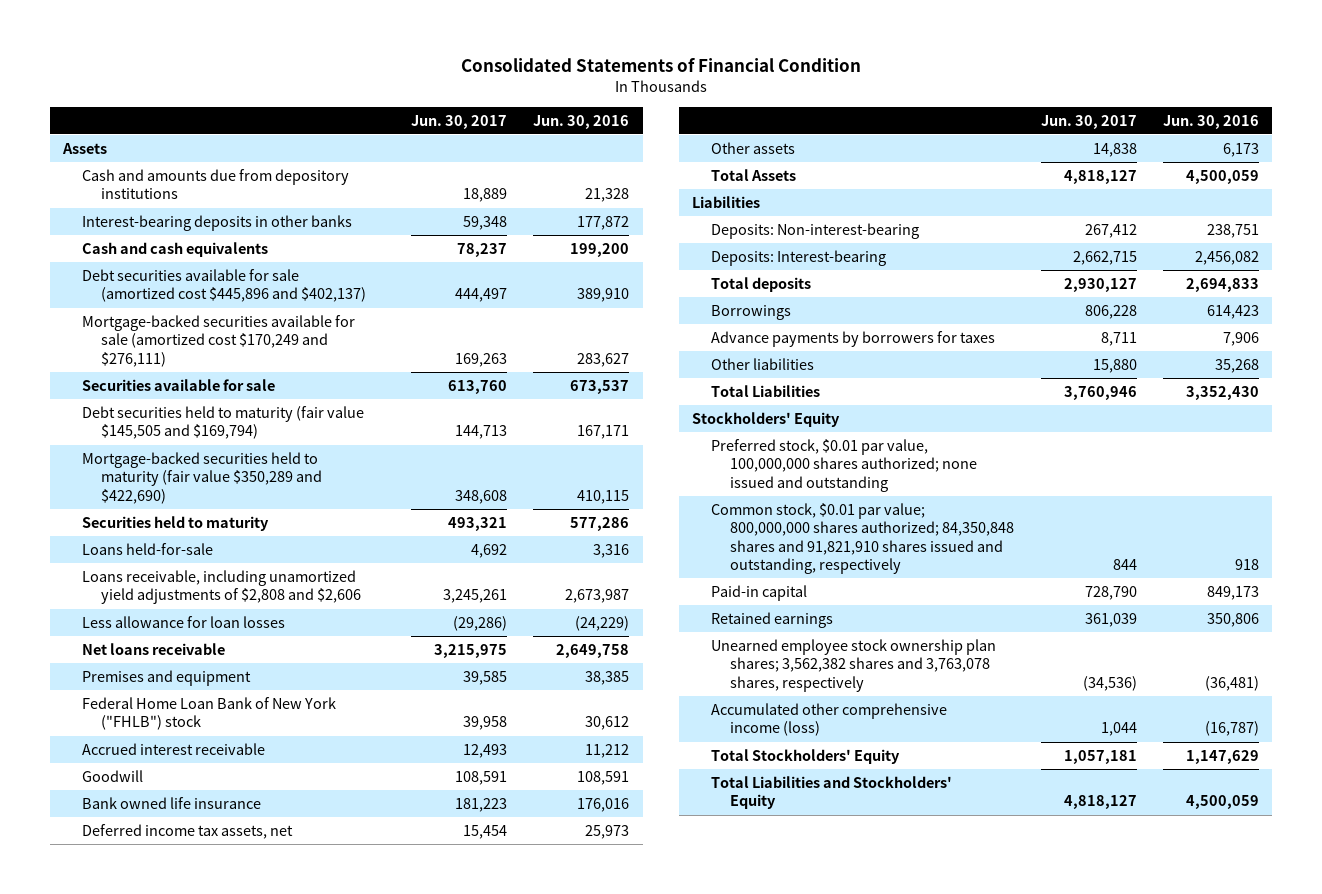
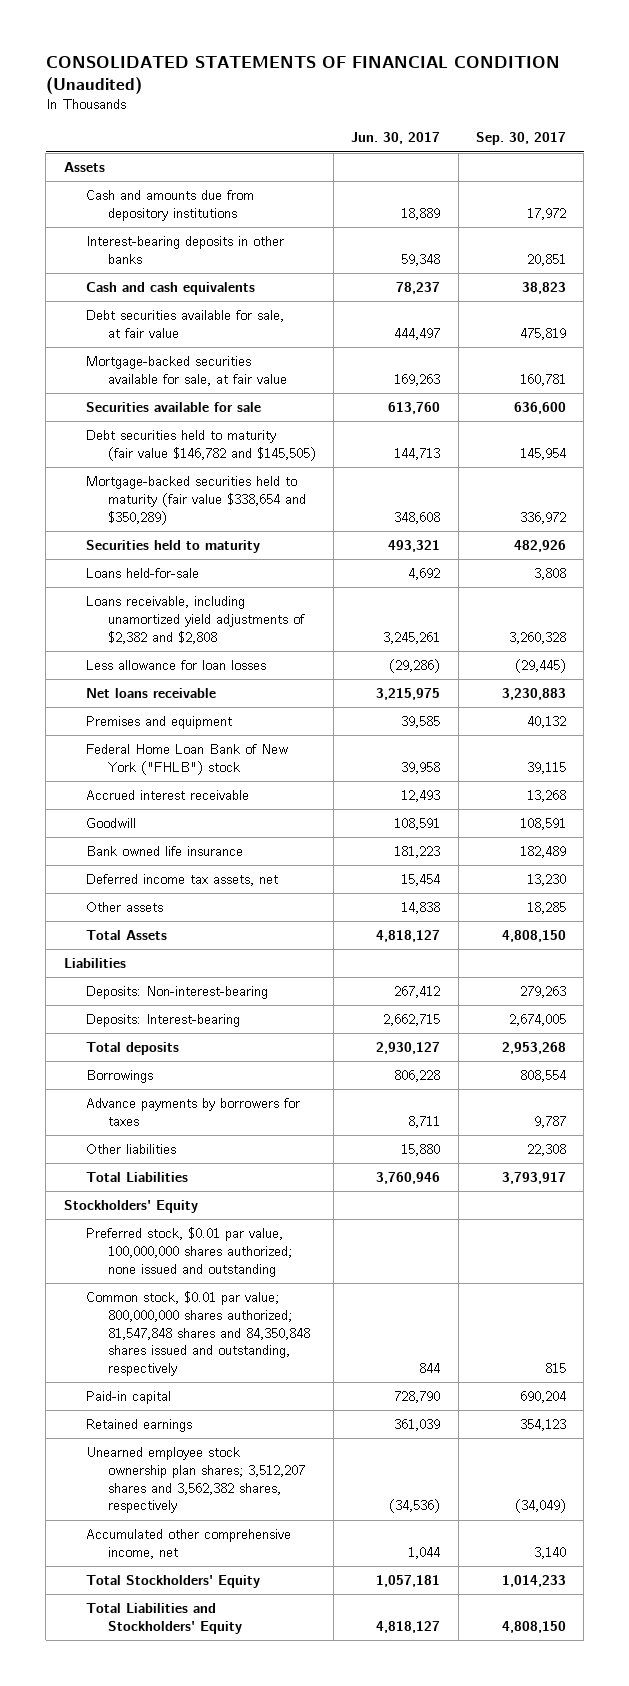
- Consolidated Statements of Financial Condition
+ CONSOLIDATED STATEMENTS OF FINANCIAL CONDITION (Unaudited)
- | Jun. 30, 2017 | Jun. 30, 2016
+ | Jun. 30, 2017 | Sep. 30, 2017
- Debt securities available for sale (amortized cost $445,896 and $402,137) | 444,497 | 389,910
- Mortgage-backed securities available for sale (amortized cost $170,249 and $276,111) | 169,263 | 283,627
+ Debt securities available for sale, at fair value | 444,497 | 475,819
+ Mortgage-backed securities available for sale, at fair value | 169,263 | 160,781
- Debt securities held to maturity (fair value $145,505 and $169,794) | 144,713 | 167,171
- Mortgage-backed securities held to maturity (fair value $350,289 and $422,690) | 348,608 | 410,115
+ Debt securities held to maturity (fair value $146,782 and $145,505) | 144,713 | 145,954
+ Mortgage-backed securities held to maturity (fair value $338,654 and $350,289) | 348,608 | 336,972
- Loans receivable, including unamortized yield adjustments of $2,808 and $2,606 | 3,245,261 | 2,673,987
+ Loans receivable, including unamortized yield adjustments of $2,382 and $2,808 | 3,245,261 | 3,260,328
- Common stock, $0.01 par value; 800,000,000 shares authorized; 84,350,848 shares and 91,821,910 shares issued and outstanding, respectively | 844 | 918
+ Common stock, $0.01 par value; 800,000,000 shares authorized; 81,547,848 shares and 84,350,848 shares issued and outstanding, respectively | 844 | 815
- Unearned employee stock ownership plan shares; 3,562,382 shares and 3,763,078 shares, respectively | (34,536) | (36,481)
- Accumulated other comprehensive income (loss) | 1,044 | (16,787)
+ Unearned employee stock ownership plan shares; 3,512,207 shares and 3,562,382 shares, respectively | (34,536) | (34,049)
+ Accumulated other comprehensive income, net | 1,044 | 3,140

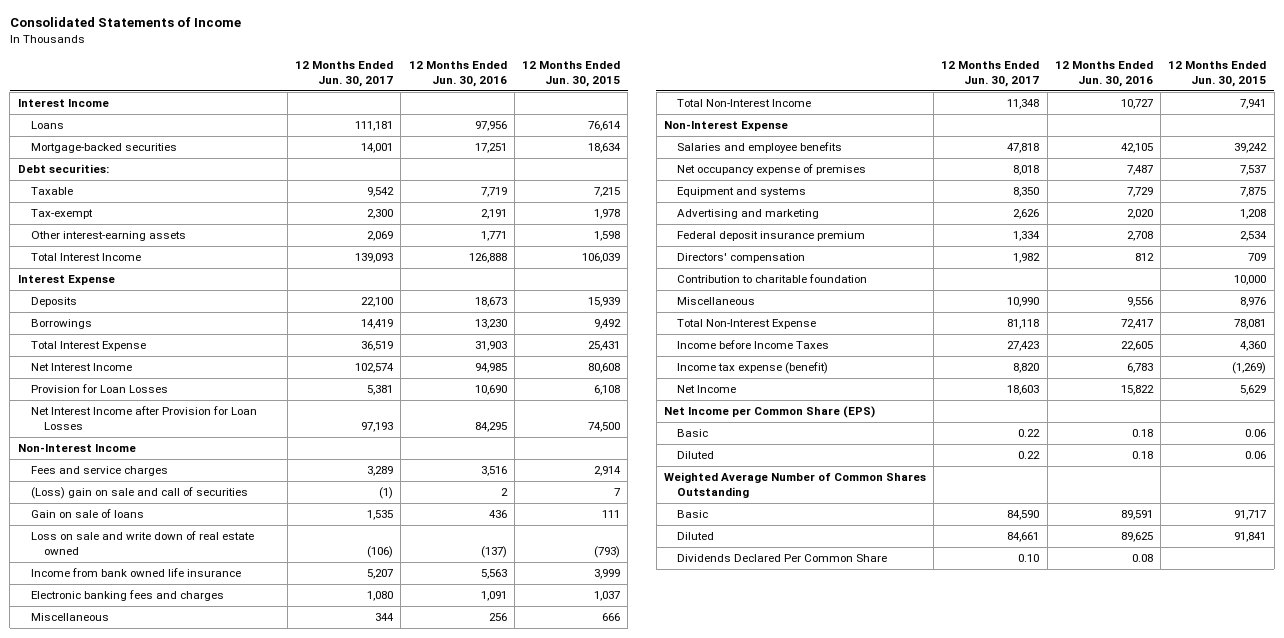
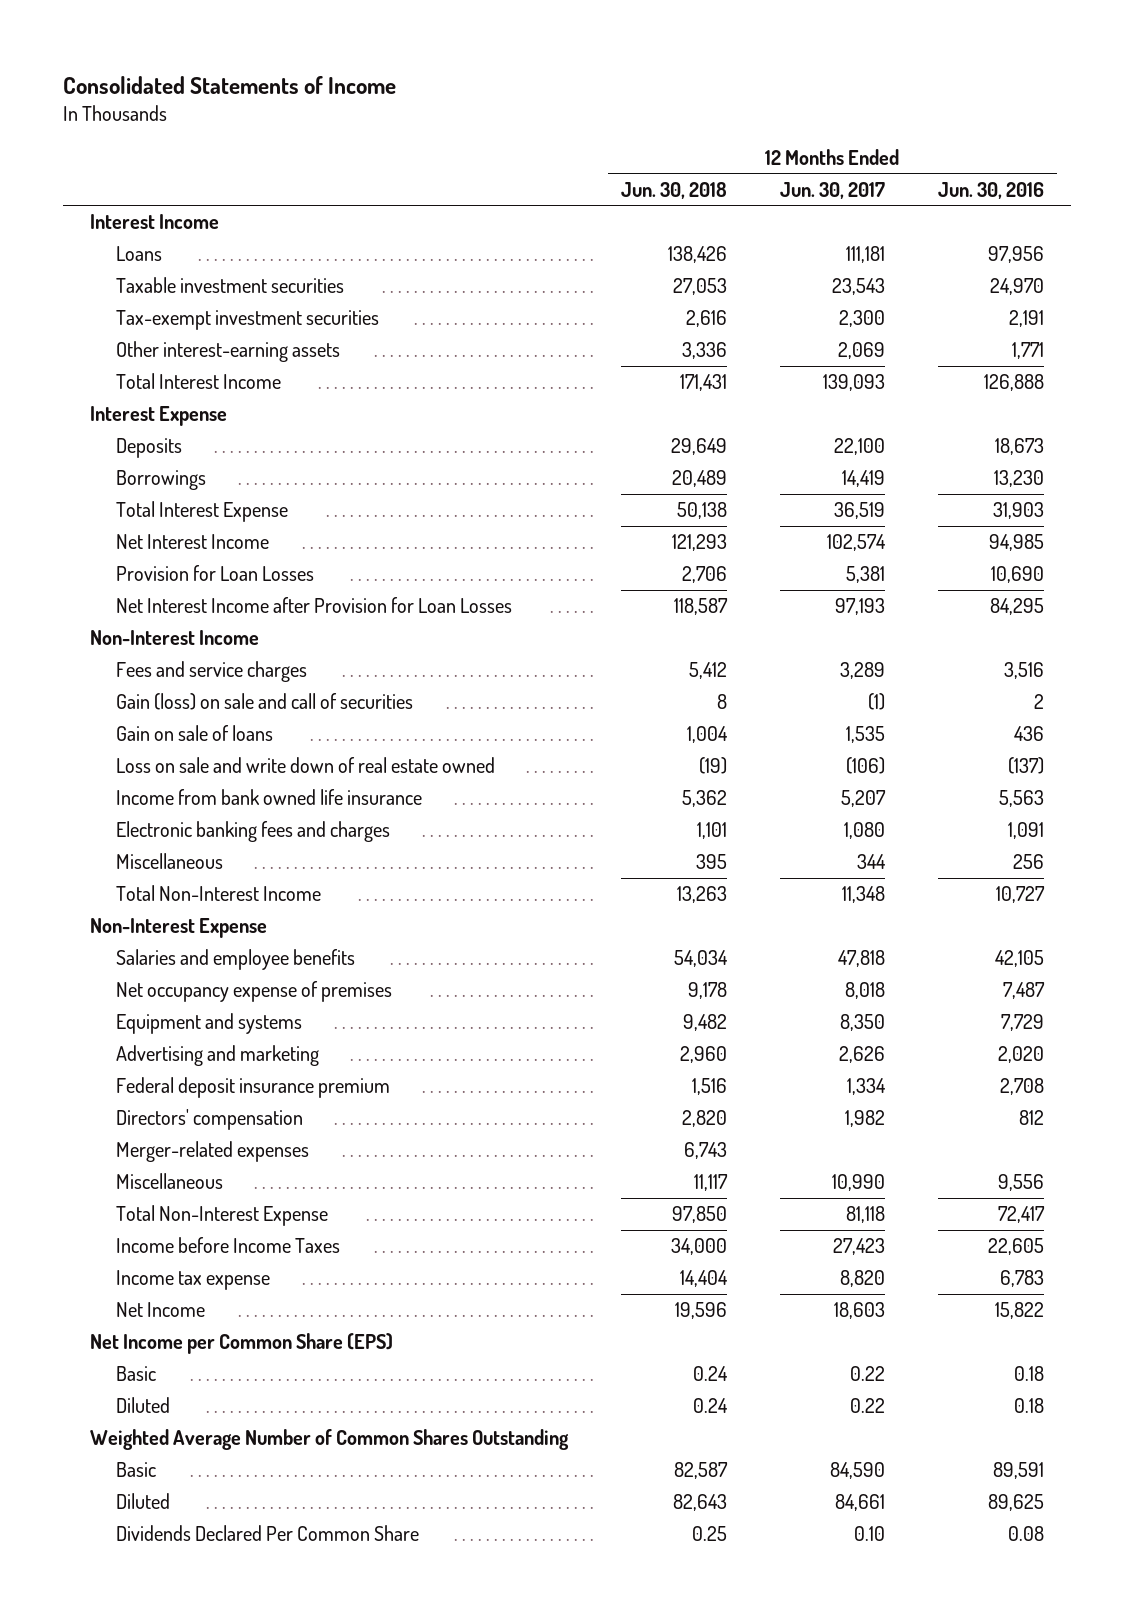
- | 12 Months Ended Jun. 30, 2017 | 12 Months Ended Jun. 30, 2016 | 12 Months Ended Jun. 30, 2015
+ | 12 Months Ended Jun. 30, 2018 | 12 Months Ended Jun. 30, 2017 | 12 Months Ended Jun. 30, 2016
- Mortgage-backed securities | 14,001 | 17,251 | 18,634
- Debt securities:
- Taxable | 9,542 | 7,719 | 7,215
- Tax-exempt | 2,300 | 2,191 | 1,978
+ Taxable investment securities | 27,053 | 23,543 | 24,970
+ Tax-exempt investment securities | 2,616 | 2,300 | 2,191
- (Loss) gain on sale and call of securities | (1) | 2 | 7
+ Gain (loss) on sale and call of securities | 8 | (1) | 2
- Contribution to charitable foundation | | | 10,000
+ Merger-related expenses | 6,743 | |
- Income tax expense (benefit) | 8,820 | 6,783 | (1,269)
+ Income tax expense | 14,404 | 8,820 | 6,783

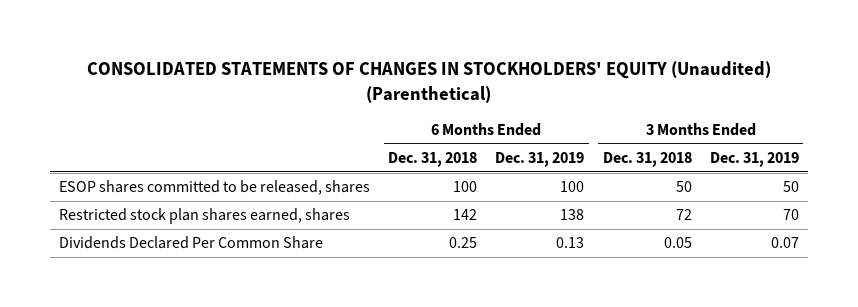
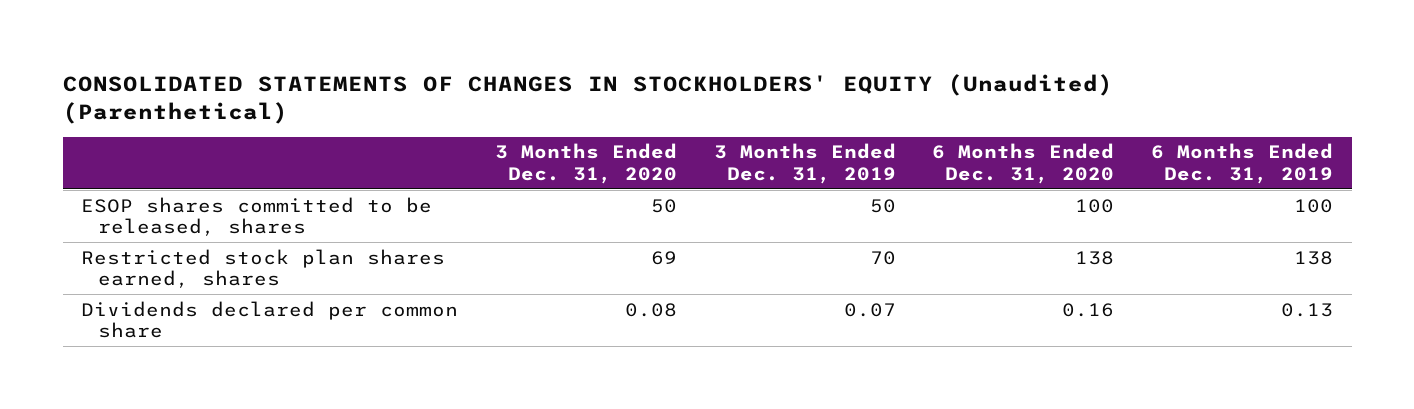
- | 6 Months Ended Dec. 31, 2018 | 6 Months Ended Dec. 31, 2019 | 3 Months Ended Dec. 31, 2018 | 3 Months Ended Dec. 31, 2019
+ | 3 Months Ended Dec. 31, 2020 | 3 Months Ended Dec. 31, 2019 | 6 Months Ended Dec. 31, 2020 | 6 Months Ended Dec. 31, 2019
- Dividends Declared Per Common Share | 0.25 | 0.13 | 0.05 | 0.07
+ Dividends declared per common share | 0.08 | 0.07 | 0.16 | 0.13

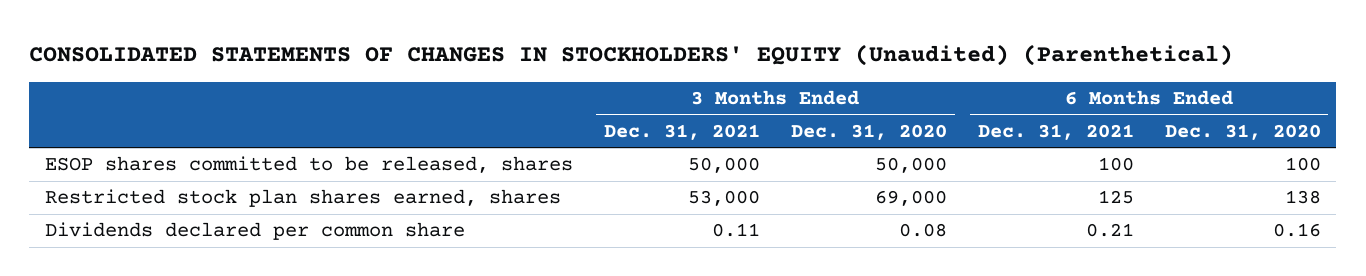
- | 3 Months Ended Dec. 31, 2020 | 3 Months Ended Dec. 31, 2019 | 6 Months Ended Dec. 31, 2020 | 6 Months Ended Dec. 31, 2019
+ | 3 Months Ended Dec. 31, 2021 | 3 Months Ended Dec. 31, 2020 | 6 Months Ended Dec. 31, 2021 | 6 Months Ended Dec. 31, 2020
- ESOP shares committed to be released, shares | 50 | 50 | 100 | 100
- Restricted stock plan shares earned, shares | 69 | 70 | 138 | 138
+ ESOP shares committed to be released, shares | 50,000 | 50,000 | 100 | 100
+ Restricted stock plan shares earned, shares | 53,000 | 69,000 | 125 | 138

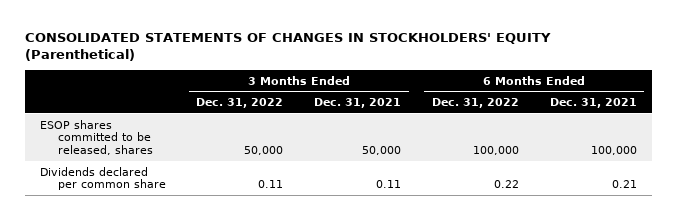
- CONSOLIDATED STATEMENTS OF CHANGES IN STOCKHOLDERS' EQUITY (Unaudited) (Parenthetical)
+ CONSOLIDATED STATEMENTS OF CHANGES IN STOCKHOLDERS' EQUITY (Parenthetical)
- | 3 Months Ended Dec. 31, 2021 | 3 Months Ended Dec. 31, 2020 | 6 Months Ended Dec. 31, 2021 | 6 Months Ended Dec. 31, 2020
+ | 3 Months Ended Dec. 31, 2022 | 3 Months Ended Dec. 31, 2021 | 6 Months Ended Dec. 31, 2022 | 6 Months Ended Dec. 31, 2021
- ESOP shares committed to be released, shares | 50,000 | 50,000 | 100 | 100
- Restricted stock plan shares earned, shares | 53,000 | 69,000 | 125 | 138
+ ESOP shares committed to be released, shares | 50,000 | 50,000 | 100,000 | 100,000

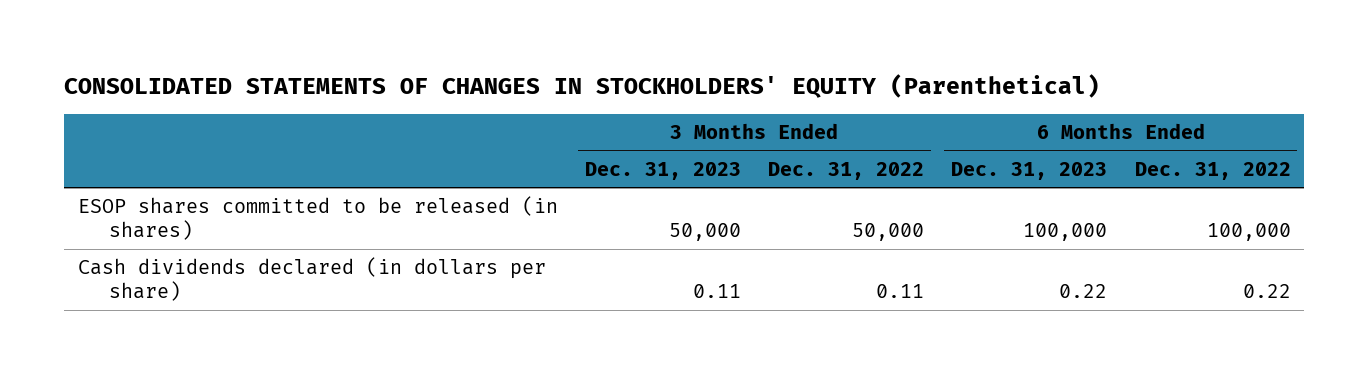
- | 3 Months Ended Dec. 31, 2022 | 3 Months Ended Dec. 31, 2021 | 6 Months Ended Dec. 31, 2022 | 6 Months Ended Dec. 31, 2021
+ | 3 Months Ended Dec. 31, 2023 | 3 Months Ended Dec. 31, 2022 | 6 Months Ended Dec. 31, 2023 | 6 Months Ended Dec. 31, 2022
- ESOP shares committed to be released, shares | 50,000 | 50,000 | 100,000 | 100,000
- Dividends declared per common share | 0.11 | 0.11 | 0.22 | 0.21
+ ESOP shares committed to be released (in shares) | 50,000 | 50,000 | 100,000 | 100,000
+ Cash dividends declared (in dollars per share) | 0.11 | 0.11 | 0.22 | 0.22

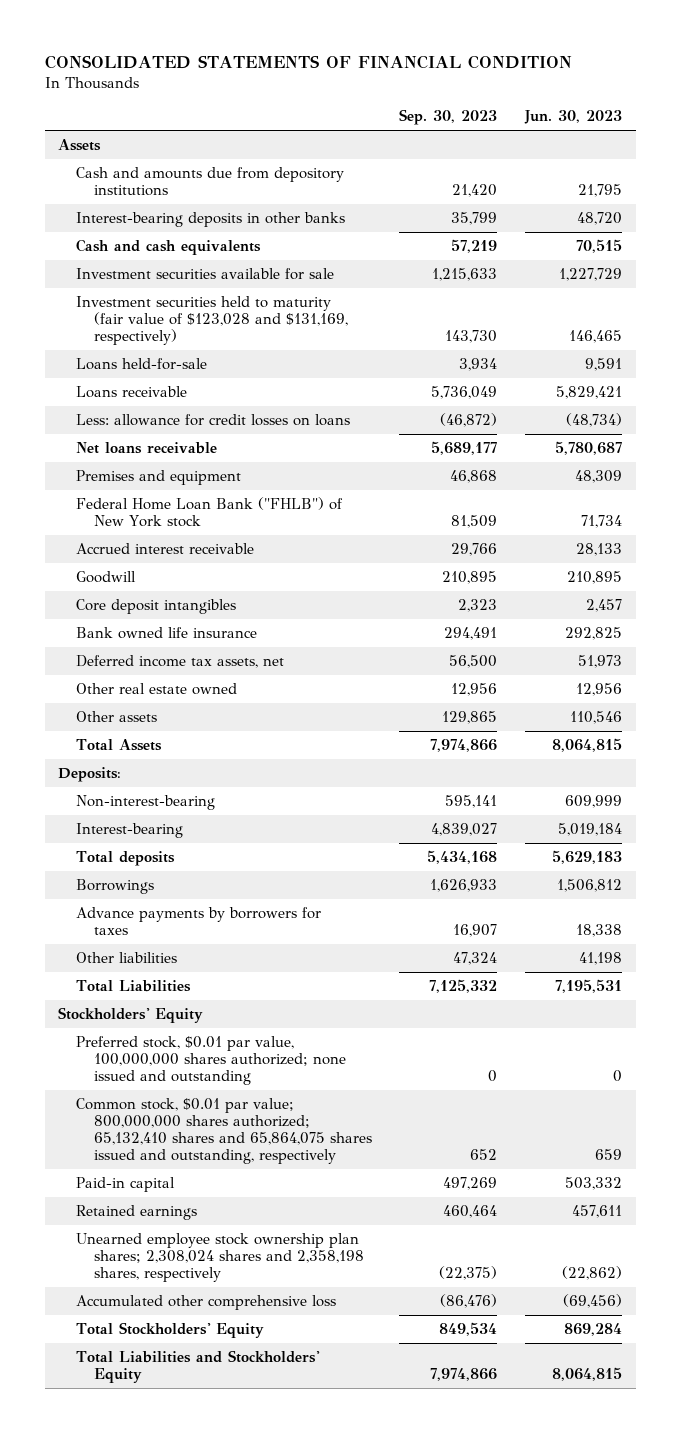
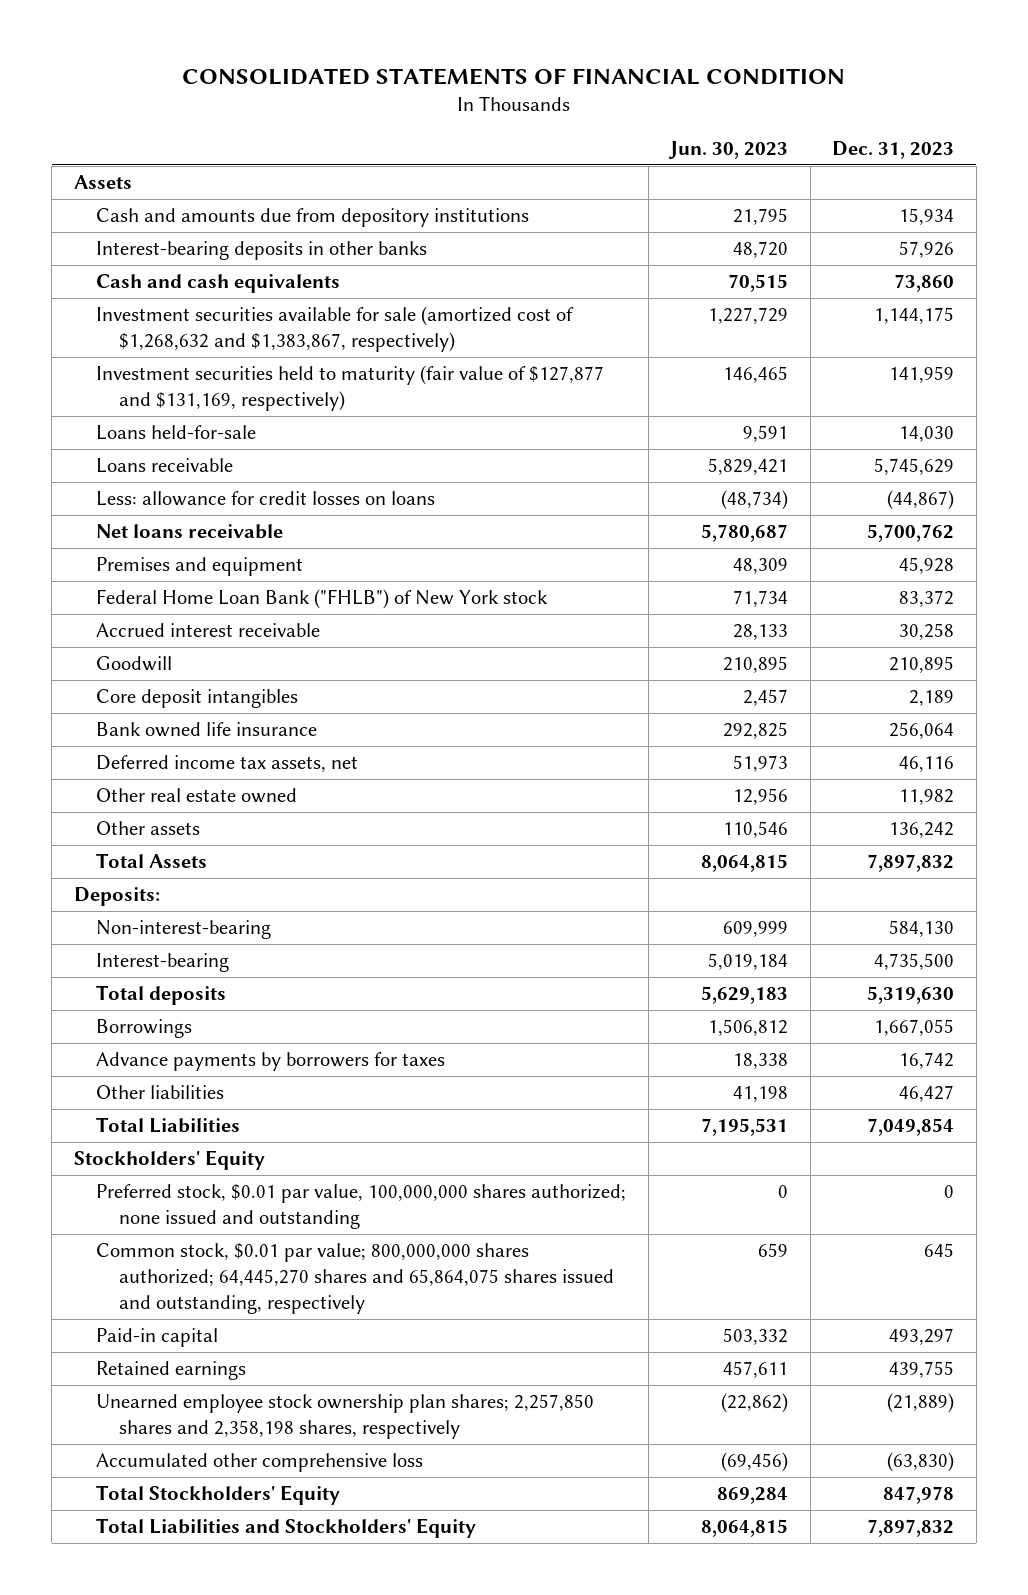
- | Sep. 30, 2023 | Jun. 30, 2023
+ | Jun. 30, 2023 | Dec. 31, 2023
- Investment securities available for sale | 1,215,633 | 1,227,729
- Investment securities held to maturity (fair value of $123,028 and $131,169, respectively) | 143,730 | 146,465
+ Investment securities available for sale (amortized cost of $1,268,632 and $1,383,867, respectively) | 1,227,729 | 1,144,175
+ Investment securities held to maturity (fair value of $127,877 and $131,169, respectively) | 146,465 | 141,959
- Common stock, $0.01 par value; 800,000,000 shares authorized; 65,132,410 shares and 65,864,075 shares issued and outstanding, respectively | 652 | 659
+ Common stock, $0.01 par value; 800,000,000 shares authorized; 64,445,270 shares and 65,864,075 shares issued and outstanding, respectively | 659 | 645
- Unearned employee stock ownership plan shares; 2,308,024 shares and 2,358,198 shares, respectively | (22,375) | (22,862)
+ Unearned employee stock ownership plan shares; 2,257,850 shares and 2,358,198 shares, respectively | (22,862) | (21,889)

